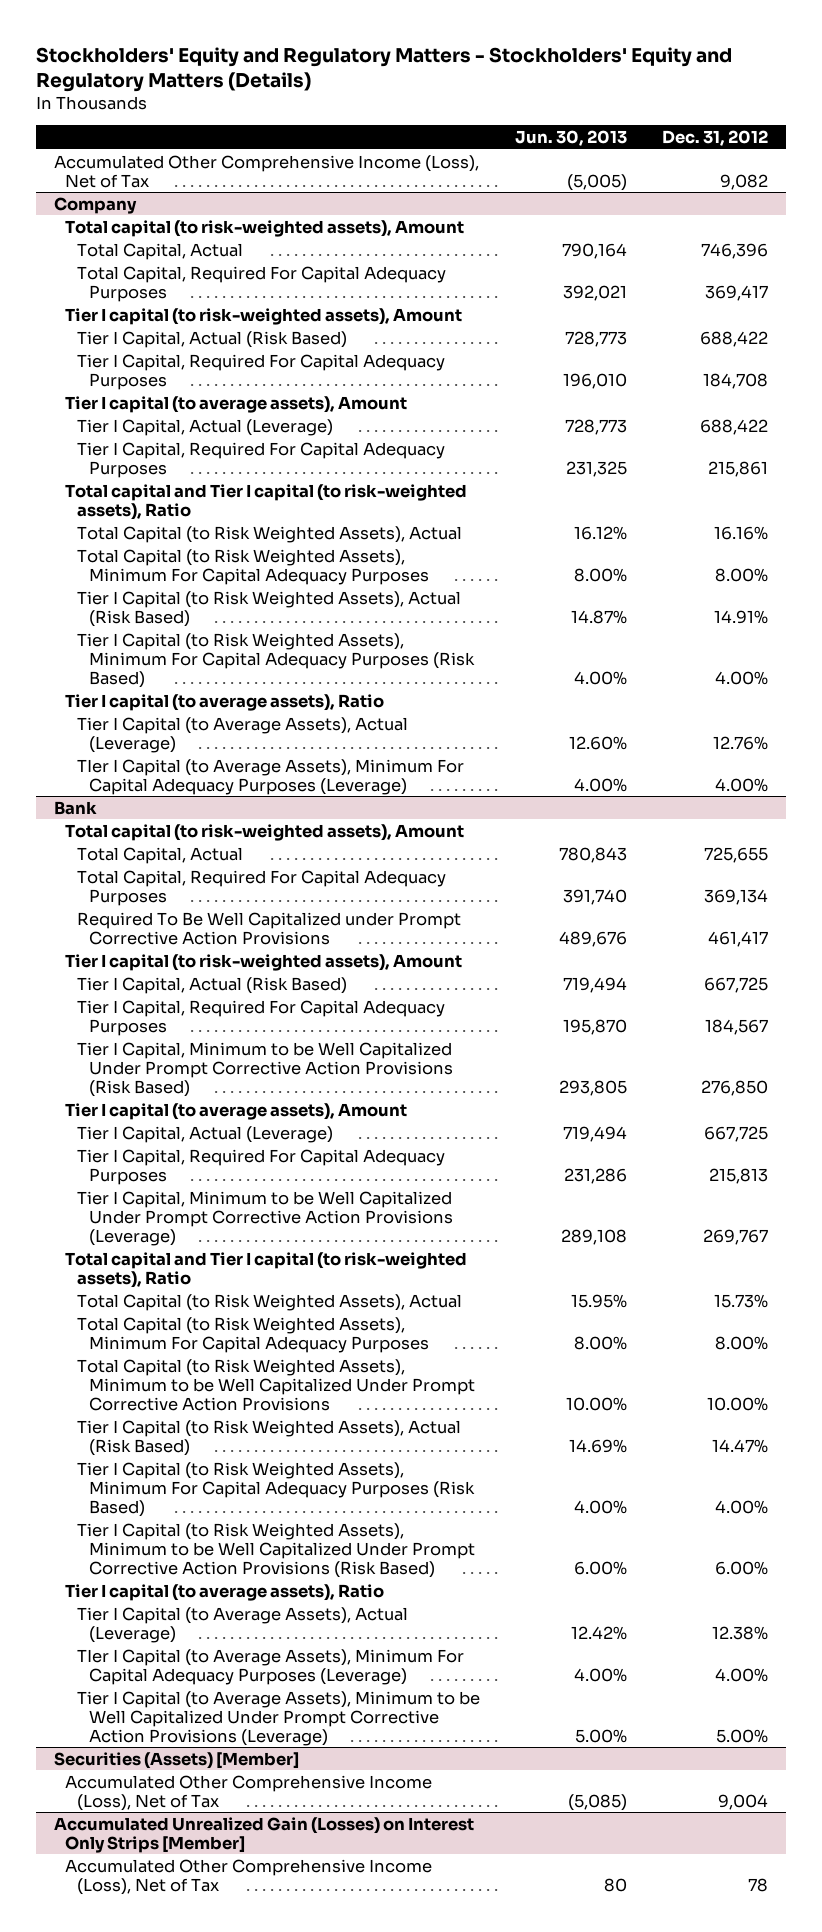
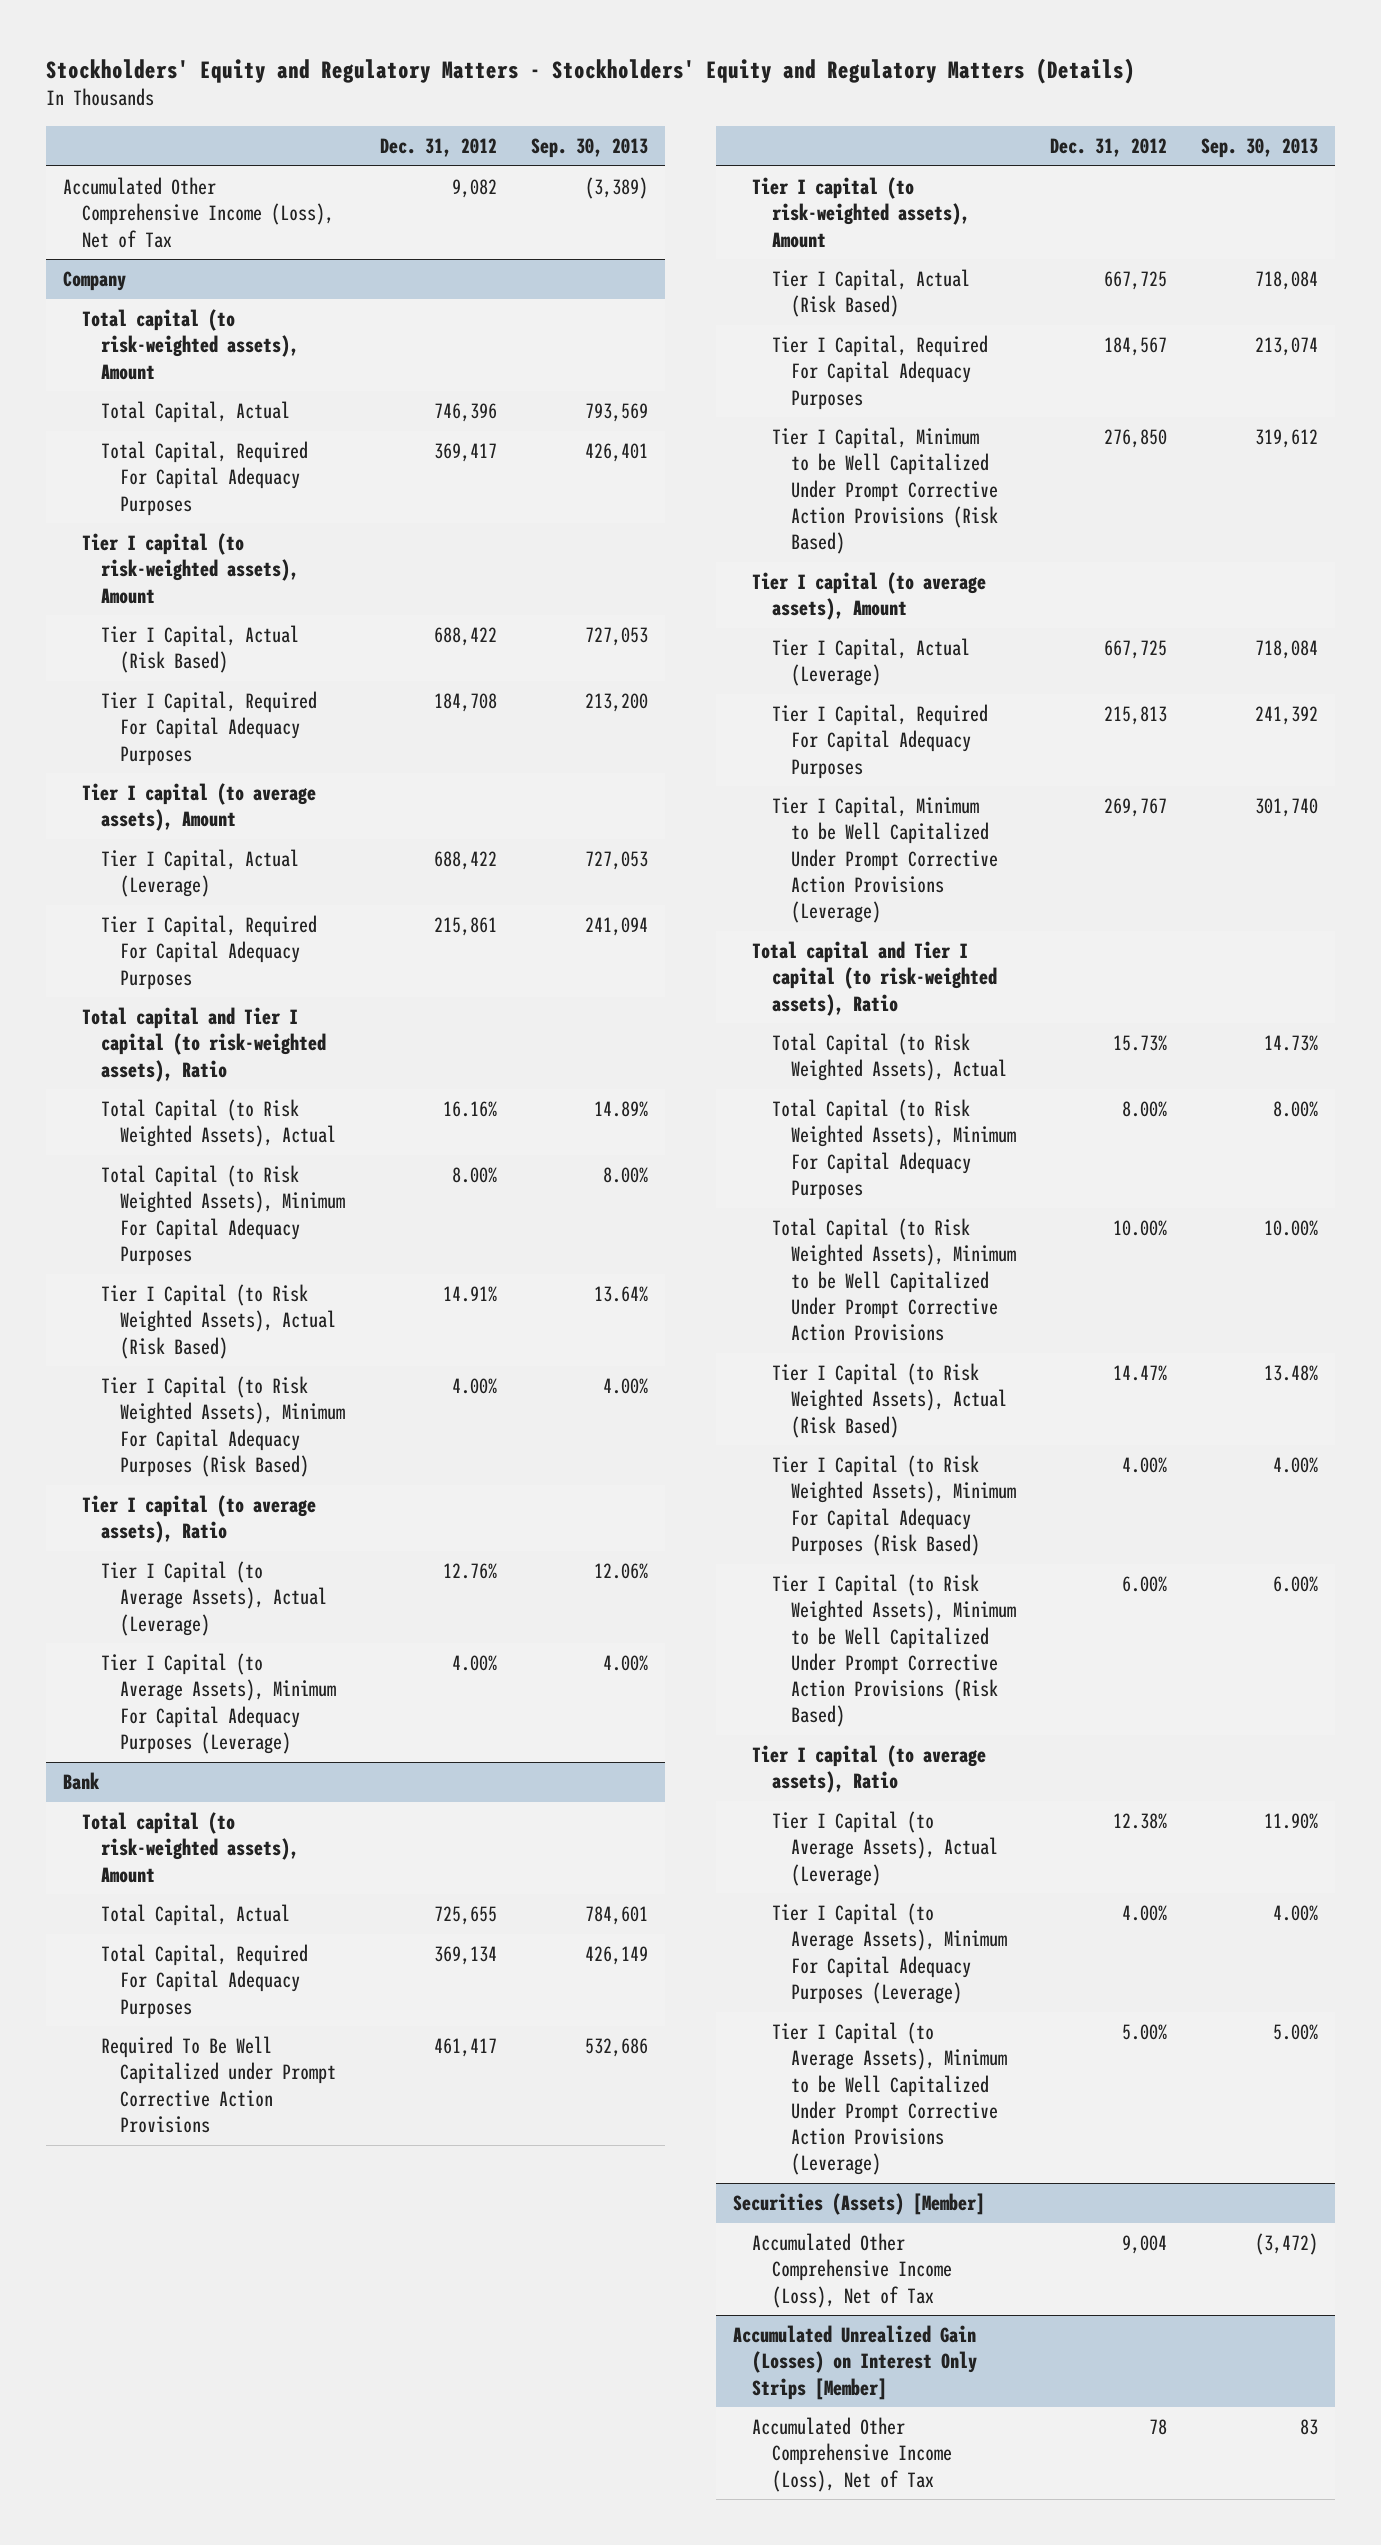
- | Jun. 30, 2013 | Dec. 31, 2012
+ | Dec. 31, 2012 | Sep. 30, 2013
@ Company
- TIer I Capital (to Average Assets), Minimum For Capital Adequacy Purposes (Leverage) | 4.00% | 4.00%
+ Tier I Capital (to Average Assets), Minimum For Capital Adequacy Purposes (Leverage) | 4.00% | 4.00%
@ Bank
- TIer I Capital (to Average Assets), Minimum For Capital Adequacy Purposes (Leverage) | 4.00% | 4.00%
+ Tier I Capital (to Average Assets), Minimum For Capital Adequacy Purposes (Leverage) | 4.00% | 4.00%

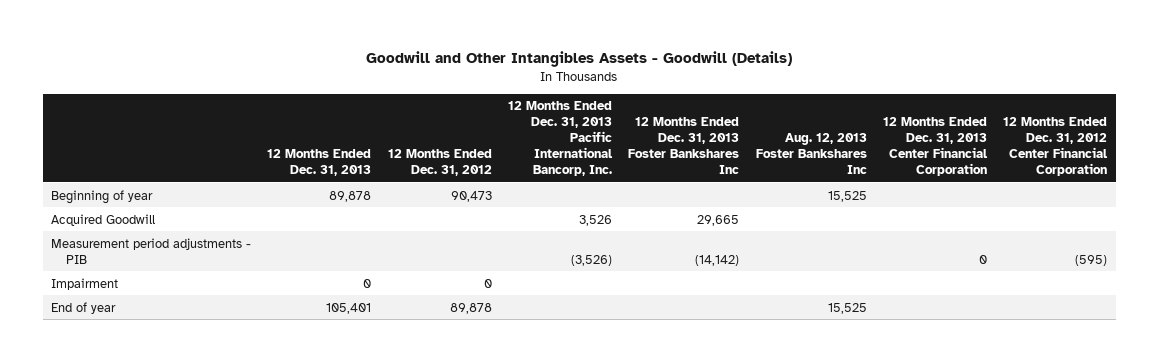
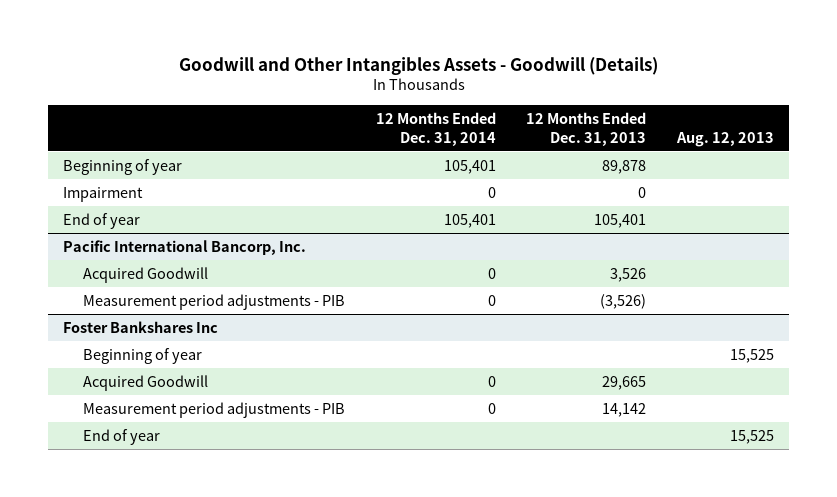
- | 12 Months Ended Dec. 31, 2013 | 12 Months Ended Dec. 31, 2012 | 12 Months Ended Dec. 31, 2013 Pacific International Bancorp, Inc. | 12 Months Ended Dec. 31, 2013 Foster Bankshares Inc | Aug. 12, 2013 Foster Bankshares Inc | 12 Months Ended Dec. 31, 2013 Center Financial Corporation | 12 Months Ended Dec. 31, 2012 Center Financial Corporation
+ | 12 Months Ended Dec. 31, 2014 | 12 Months Ended Dec. 31, 2013 | Aug. 12, 2013
- Acquired Goodwill | | | 3,526 | 29,665 | | |
- Measurement period adjustments - PIB | | | (3,526) | (14,142) | | 0 | (595)
+ Pacific International Bancorp, Inc.
+ Acquired Goodwill | 0 | 3,526 |
+ Measurement period adjustments - PIB | 0 | (3,526) |
+ Foster Bankshares Inc
+ Beginning of year | | | 15,525
+ Acquired Goodwill | 0 | 29,665 |
+ Measurement period adjustments - PIB | 0 | 14,142 |
+ End of year | | | 15,525

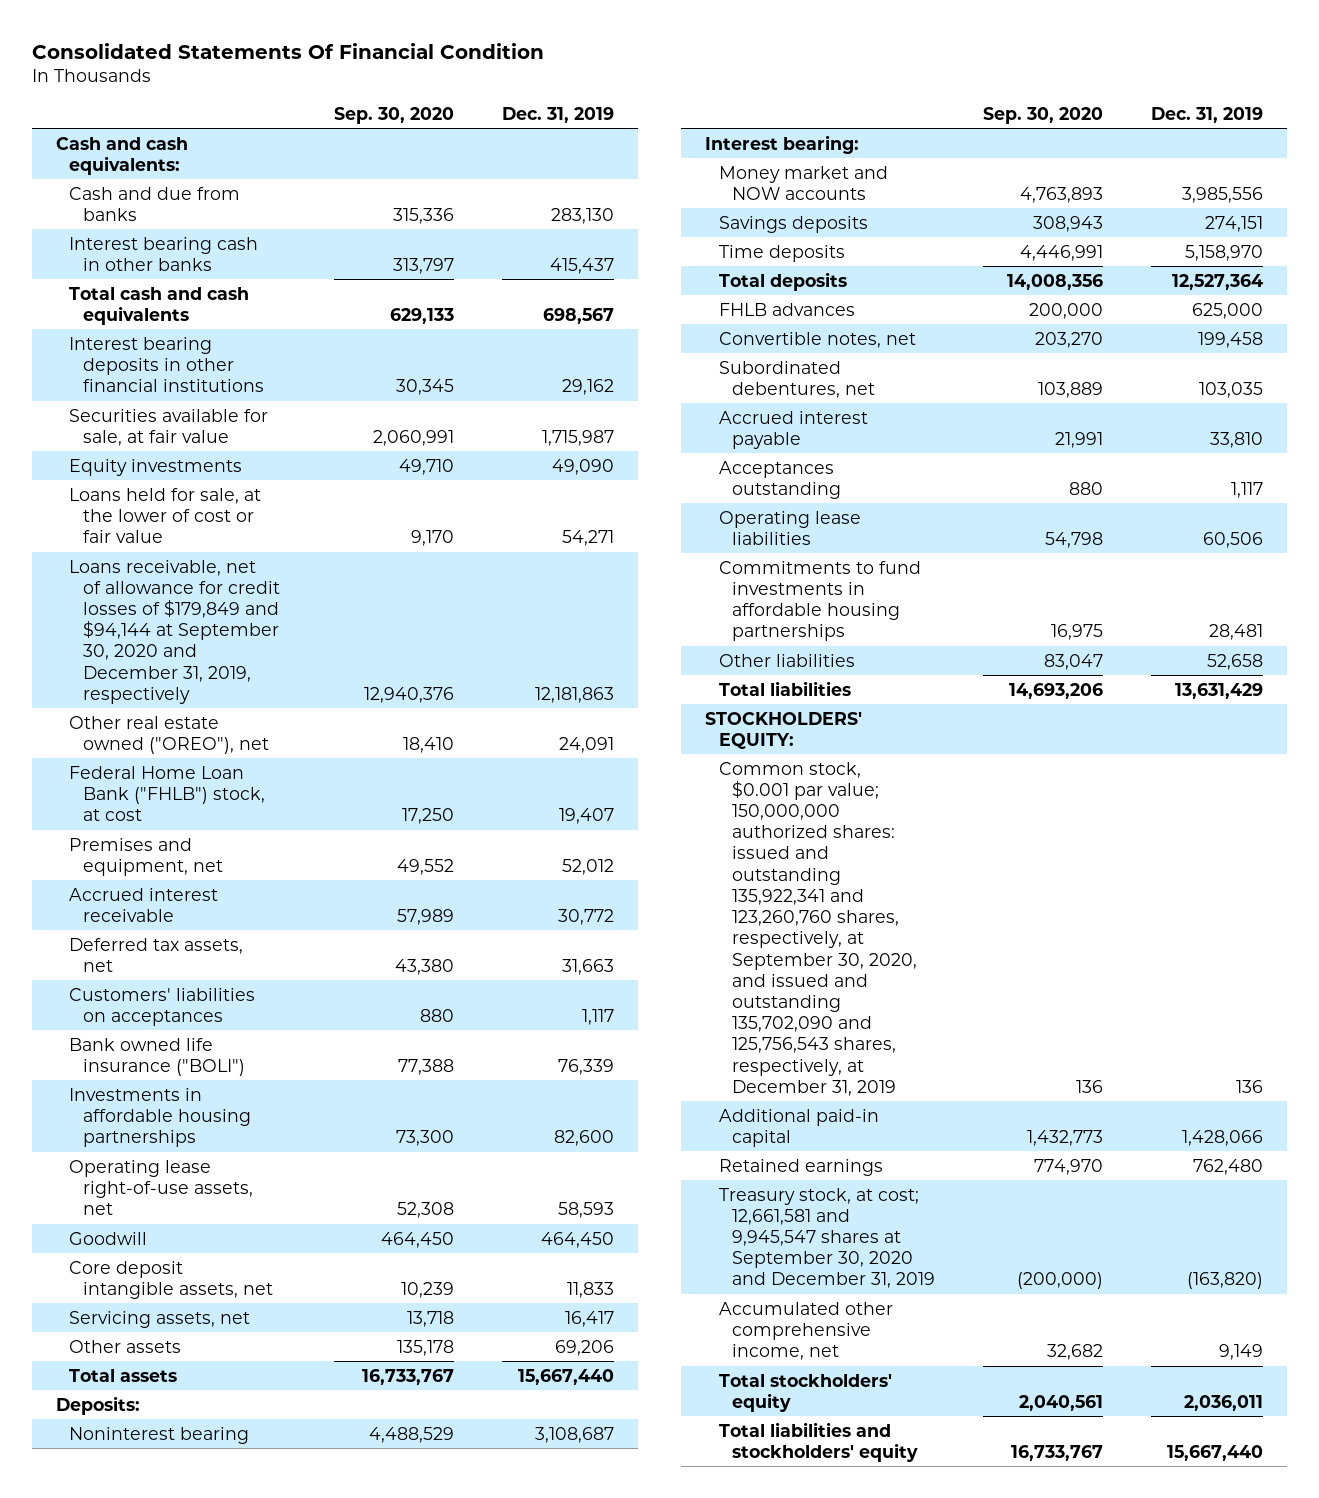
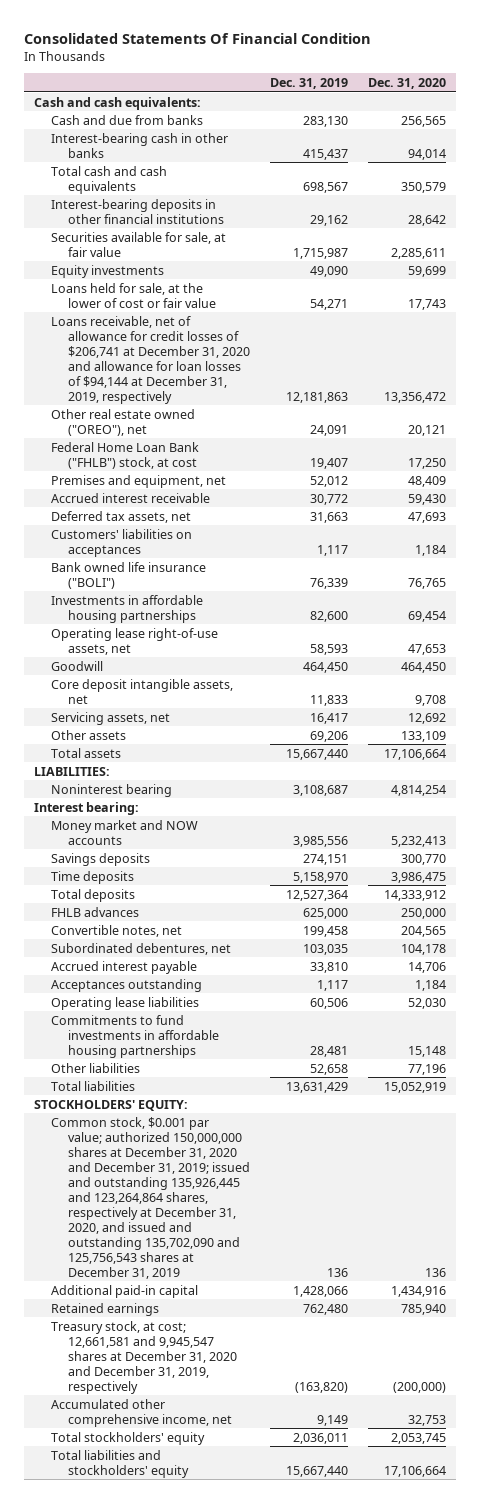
- | Sep. 30, 2020 | Dec. 31, 2019
+ | Dec. 31, 2019 | Dec. 31, 2020
- Interest bearing cash in other banks | 313,797 | 415,437
+ Interest-bearing cash in other banks | 415,437 | 94,014
- Interest bearing deposits in other financial institutions | 30,345 | 29,162
+ Interest-bearing deposits in other financial institutions | 29,162 | 28,642
- Loans receivable, net of allowance for credit losses of $179,849 and $94,144 at September 30, 2020 and December 31, 2019, respectively | 12,940,376 | 12,181,863
+ Loans receivable, net of allowance for credit losses of $206,741 at December 31, 2020 and allowance for loan losses of $94,144 at December 31, 2019, respectively | 12,181,863 | 13,356,472
- Deposits:
+ LIABILITIES:
- Common stock, $0.001 par value; 150,000,000 authorized shares: issued and outstanding 135,922,341 and 123,260,760 shares, respectively, at September 30, 2020, and issued and outstanding 135,702,090 and 125,756,543 shares, respectively, at December 31, 2019 | 136 | 136
+ Common stock, $0.001 par value; authorized 150,000,000 shares at December 31, 2020 and December 31, 2019; issued and outstanding 135,926,445 and 123,264,864 shares, respectively at December 31, 2020, and issued and outstanding 135,702,090 and 125,756,543 shares at December 31, 2019 | 136 | 136
- Treasury stock, at cost; 12,661,581 and 9,945,547 shares at September 30, 2020 and December 31, 2019 | (200,000) | (163,820)
+ Treasury stock, at cost; 12,661,581 and 9,945,547 shares at December 31, 2020 and December 31, 2019, respectively | (163,820) | (200,000)

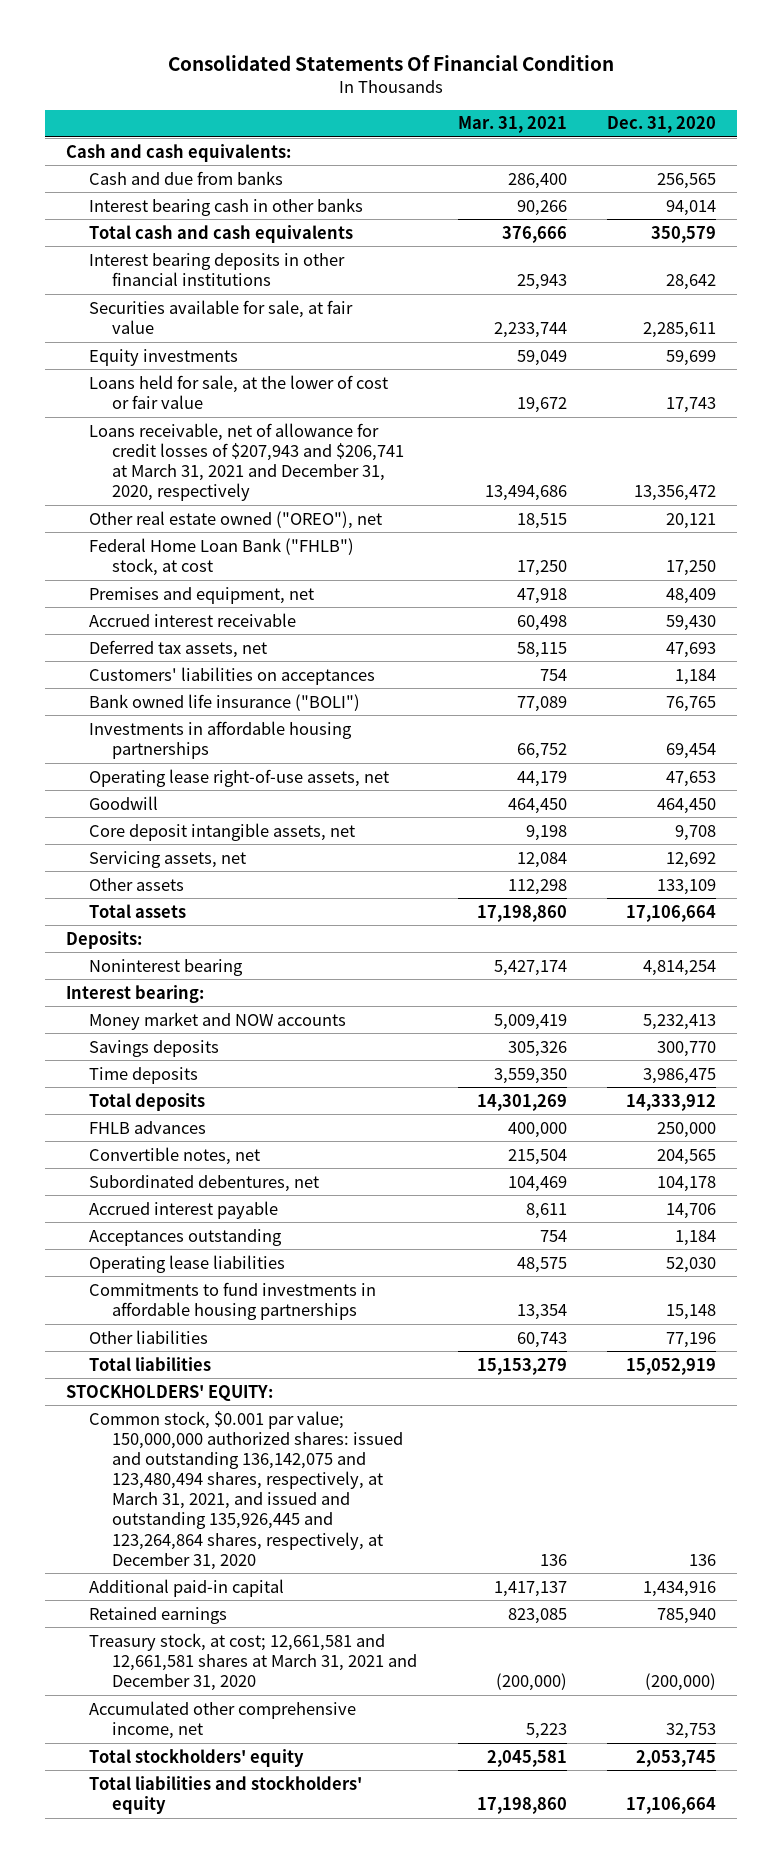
- | Dec. 31, 2019 | Dec. 31, 2020
+ | Mar. 31, 2021 | Dec. 31, 2020
- Interest-bearing cash in other banks | 415,437 | 94,014
+ Interest bearing cash in other banks | 90,266 | 94,014
- Interest-bearing deposits in other financial institutions | 29,162 | 28,642
+ Interest bearing deposits in other financial institutions | 25,943 | 28,642
- Loans receivable, net of allowance for credit losses of $206,741 at December 31, 2020 and allowance for loan losses of $94,144 at December 31, 2019, respectively | 12,181,863 | 13,356,472
+ Loans receivable, net of allowance for credit losses of $207,943 and $206,741 at March 31, 2021 and December 31, 2020, respectively | 13,494,686 | 13,356,472
- LIABILITIES:
+ Deposits:
- Common stock, $0.001 par value; authorized 150,000,000 shares at December 31, 2020 and December 31, 2019; issued and outstanding 135,926,445 and 123,264,864 shares, respectively at December 31, 2020, and issued and outstanding 135,702,090 and 125,756,543 shares at December 31, 2019 | 136 | 136
+ Common stock, $0.001 par value; 150,000,000 authorized shares: issued and outstanding 136,142,075 and 123,480,494 shares, respectively, at March 31, 2021, and issued and outstanding 135,926,445 and 123,264,864 shares, respectively, at December 31, 2020 | 136 | 136
- Treasury stock, at cost; 12,661,581 and 9,945,547 shares at December 31, 2020 and December 31, 2019, respectively | (163,820) | (200,000)
+ Treasury stock, at cost; 12,661,581 and 12,661,581 shares at March 31, 2021 and December 31, 2020 | (200,000) | (200,000)

